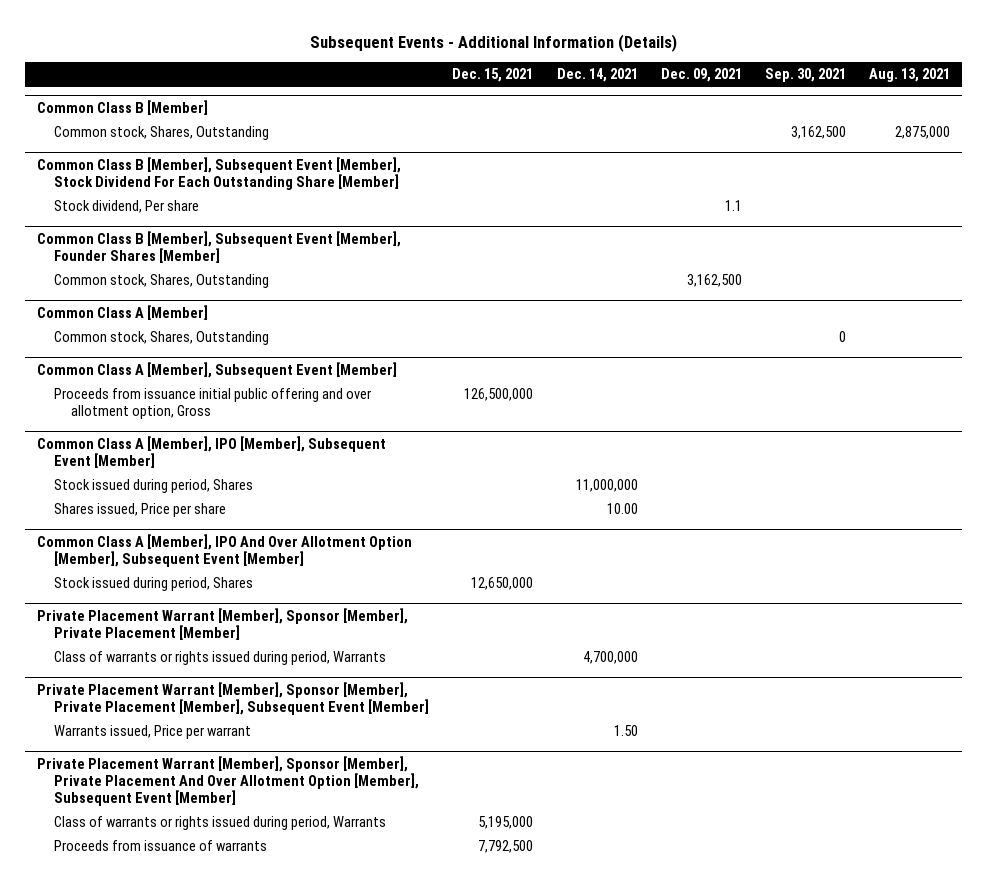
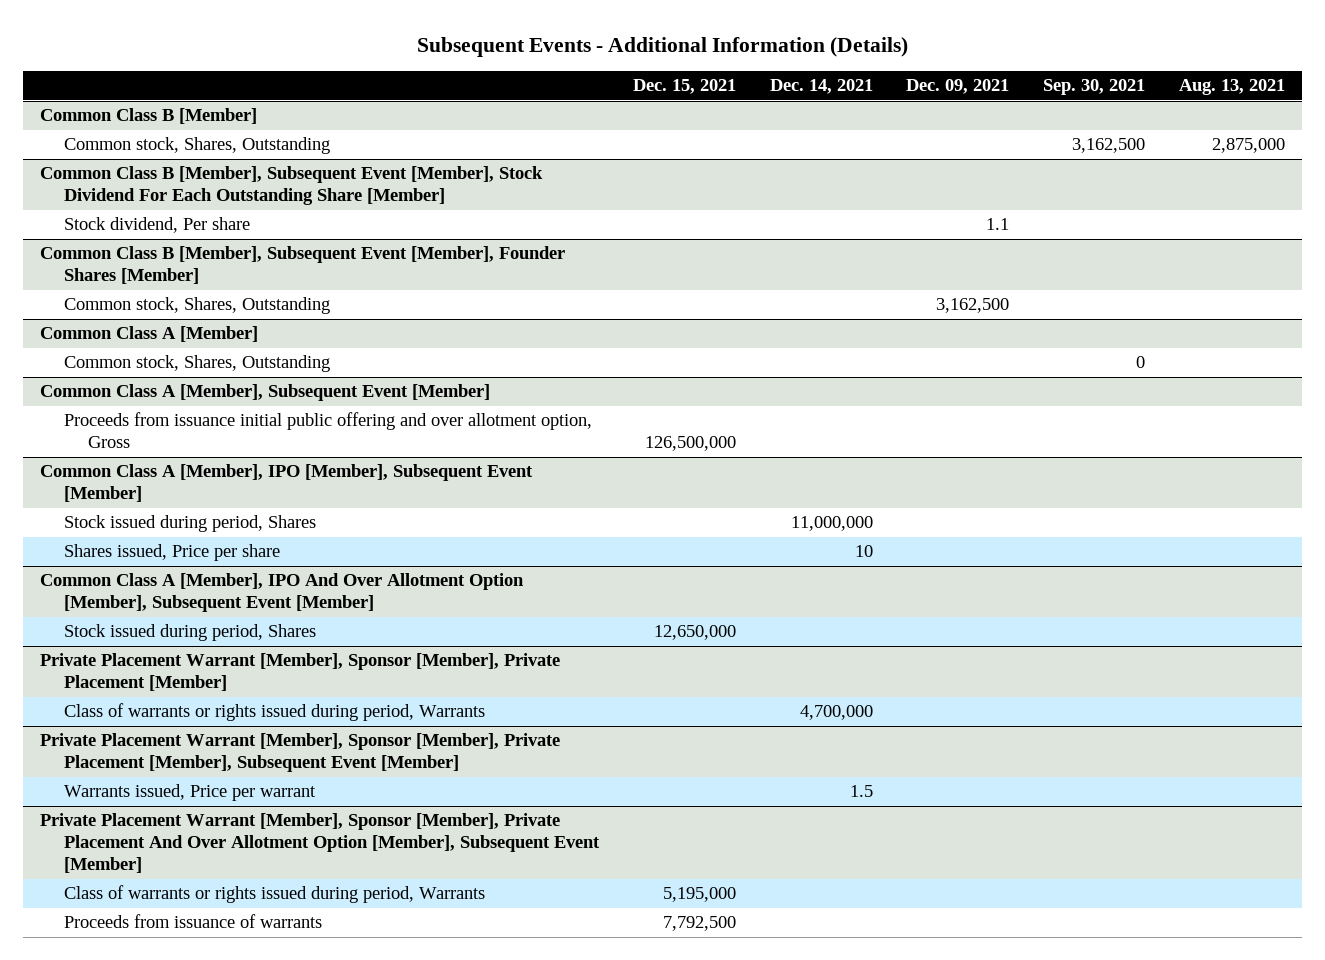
@ Common Class A [Member], IPO [Member], Subsequent Event [Member]
- Shares issued, Price per share | | 10.00 | | |
+ Shares issued, Price per share | | 10 | | |
@ Private Placement Warrant [Member], Sponsor [Member], Private Placement [Member], Subsequent Event [Member]
- Warrants issued, Price per warrant | | 1.50 | | |
+ Warrants issued, Price per warrant | | 1.5 | | |

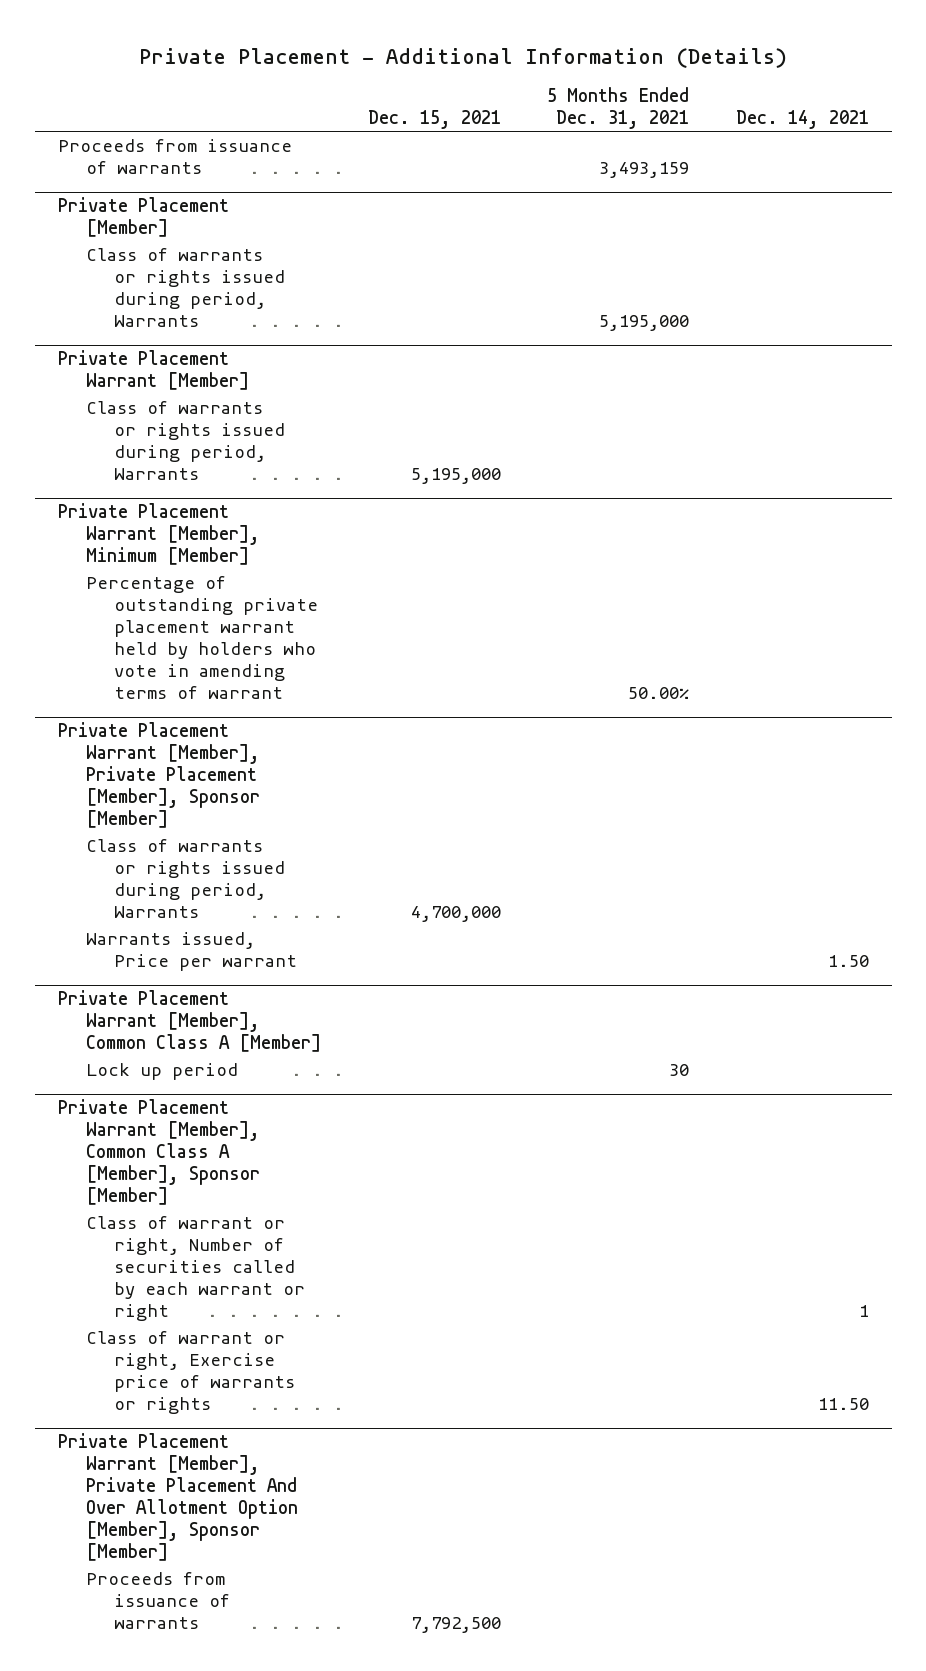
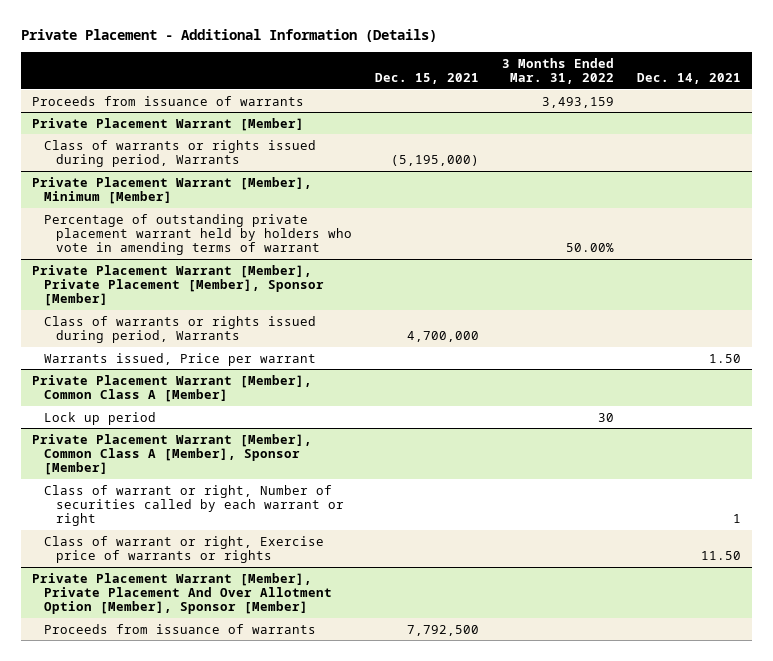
- | Dec. 15, 2021 | 5 Months Ended Dec. 31, 2021 | Dec. 14, 2021
+ | Dec. 15, 2021 | 3 Months Ended Mar. 31, 2022 | Dec. 14, 2021
- Private Placement [Member]
- Class of warrants or rights issued during period, Warrants | | 5,195,000 |
@ Private Placement Warrant [Member]
- Class of warrants or rights issued during period, Warrants | 5,195,000 | |
+ Class of warrants or rights issued during period, Warrants | (5,195,000) | |

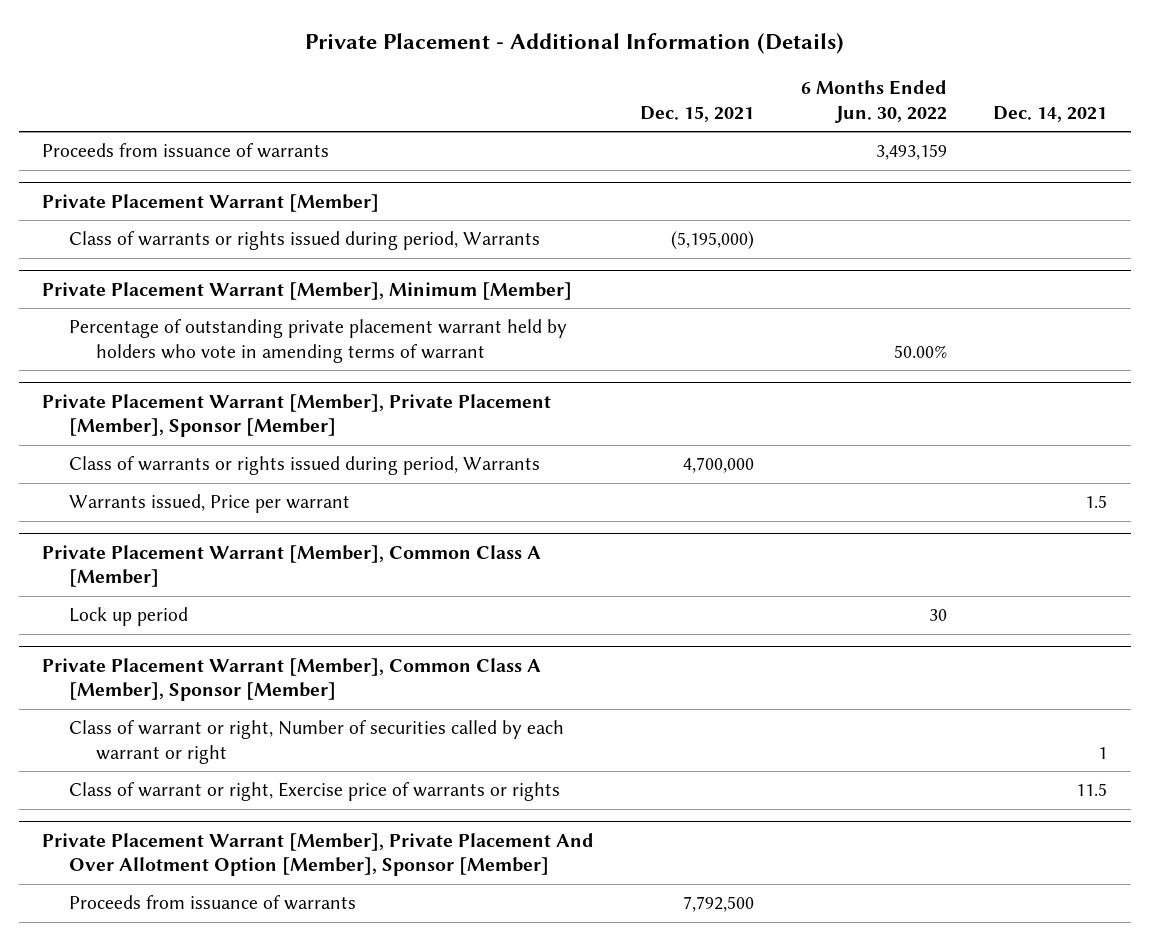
- | Dec. 15, 2021 | 3 Months Ended Mar. 31, 2022 | Dec. 14, 2021
+ | Dec. 15, 2021 | 6 Months Ended Jun. 30, 2022 | Dec. 14, 2021
@ Private Placement Warrant [Member], Private Placement [Member], Sponsor [Member]
- Warrants issued, Price per warrant | | | 1.50
+ Warrants issued, Price per warrant | | | 1.5
@ Private Placement Warrant [Member], Common Class A [Member], Sponsor [Member]
- Class of warrant or right, Exercise price of warrants or rights | | | 11.50
+ Class of warrant or right, Exercise price of warrants or rights | | | 11.5

